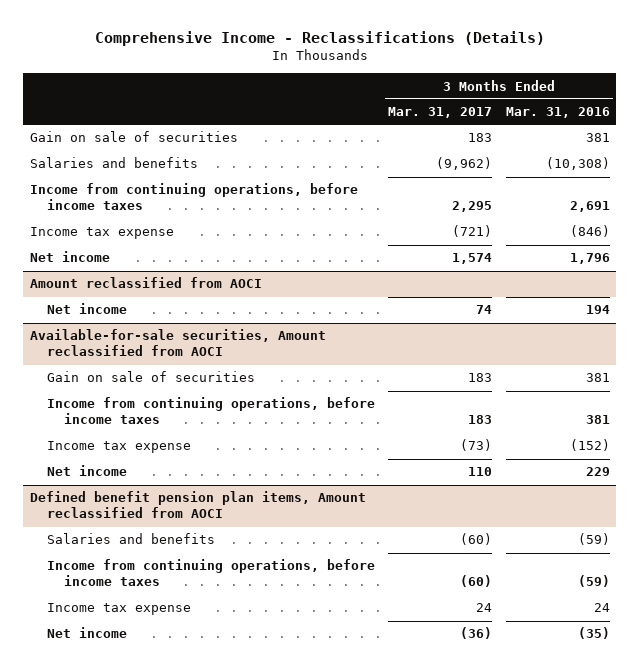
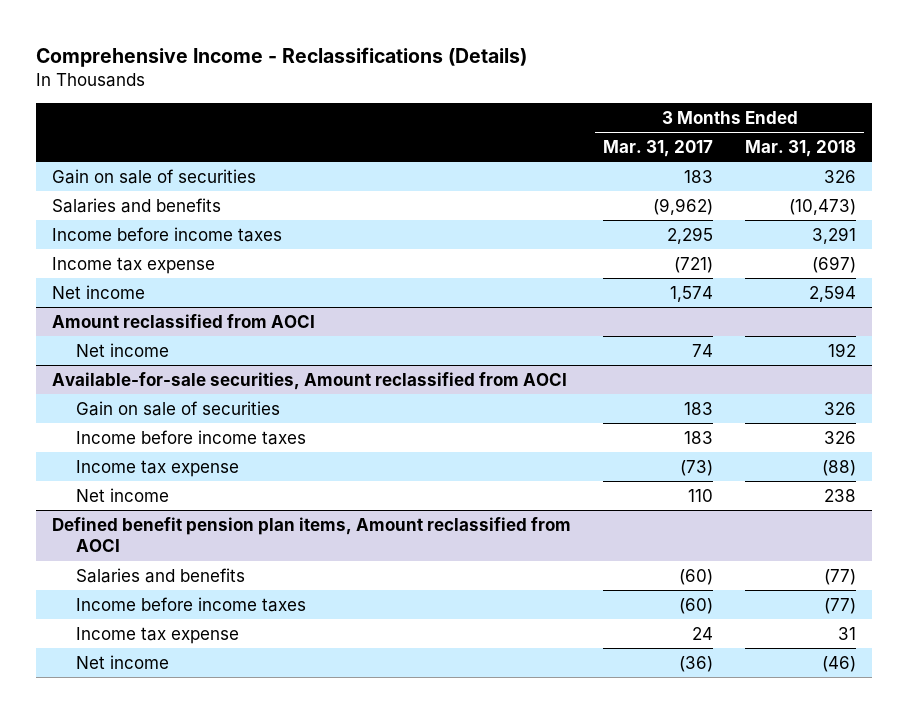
- | 3 Months Ended Mar. 31, 2017 | 3 Months Ended Mar. 31, 2016
+ | 3 Months Ended Mar. 31, 2017 | 3 Months Ended Mar. 31, 2018
- Income from continuing operations, before income taxes | 2,295 | 2,691
+ Income before income taxes | 2,295 | 3,291
@ Available-for-sale securities, Amount reclassified from AOCI
- Income from continuing operations, before income taxes | 183 | 381
+ Income before income taxes | 183 | 326
@ Defined benefit pension plan items, Amount reclassified from AOCI
- Income from continuing operations, before income taxes | (60) | (59)
+ Income before income taxes | (60) | (77)

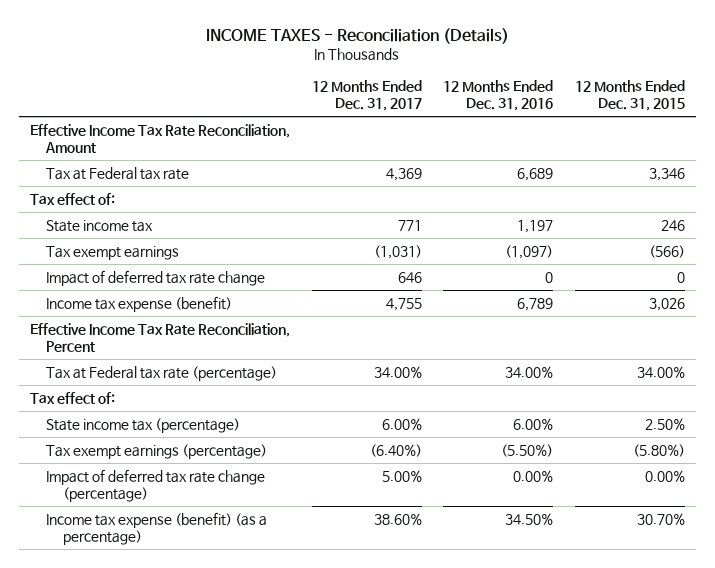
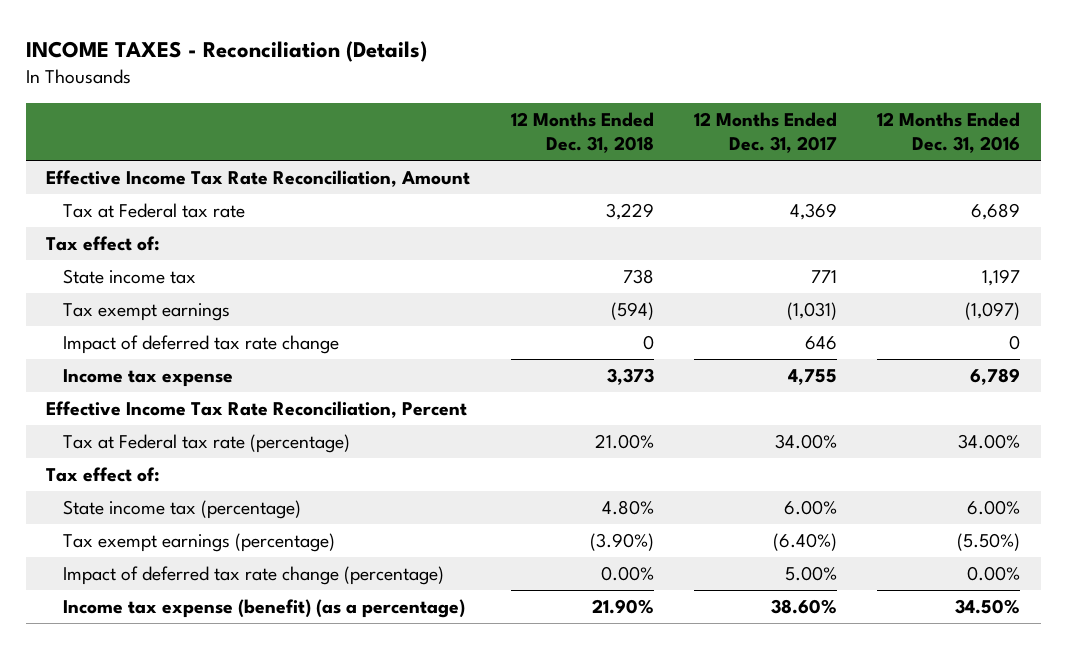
- | 12 Months Ended Dec. 31, 2017 | 12 Months Ended Dec. 31, 2016 | 12 Months Ended Dec. 31, 2015
+ | 12 Months Ended Dec. 31, 2018 | 12 Months Ended Dec. 31, 2017 | 12 Months Ended Dec. 31, 2016
- Income tax expense (benefit) | 4,755 | 6,789 | 3,026
+ Income tax expense | 3,373 | 4,755 | 6,789

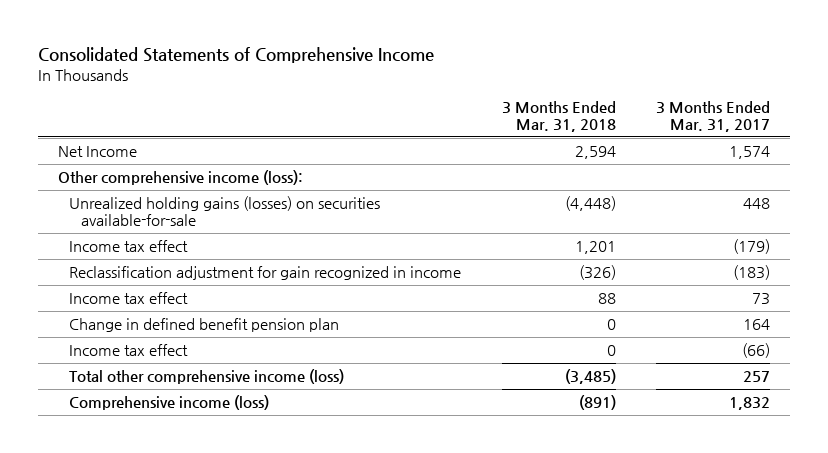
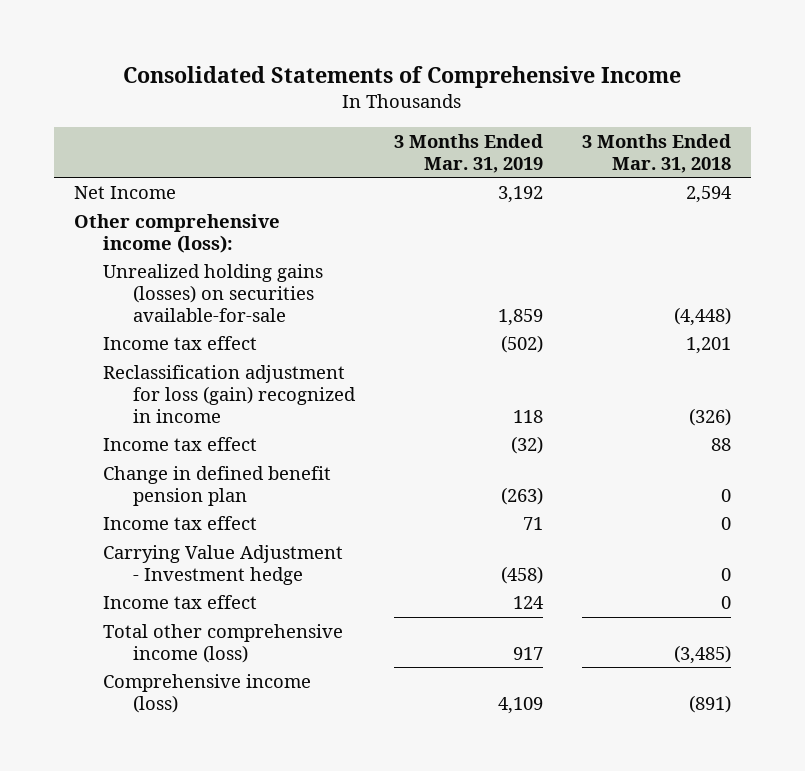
- | 3 Months Ended Mar. 31, 2018 | 3 Months Ended Mar. 31, 2017
+ | 3 Months Ended Mar. 31, 2019 | 3 Months Ended Mar. 31, 2018
- Reclassification adjustment for gain recognized in income | (326) | (183)
+ Reclassification adjustment for loss (gain) recognized in income | 118 | (326)
+ Carrying Value Adjustment - Investment hedge | (458) | 0
+ Income tax effect | 124 | 0

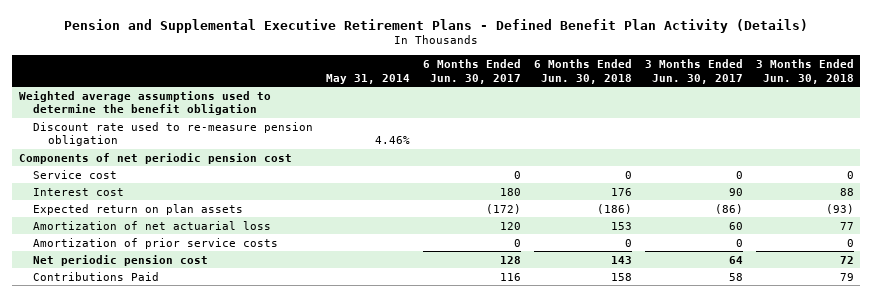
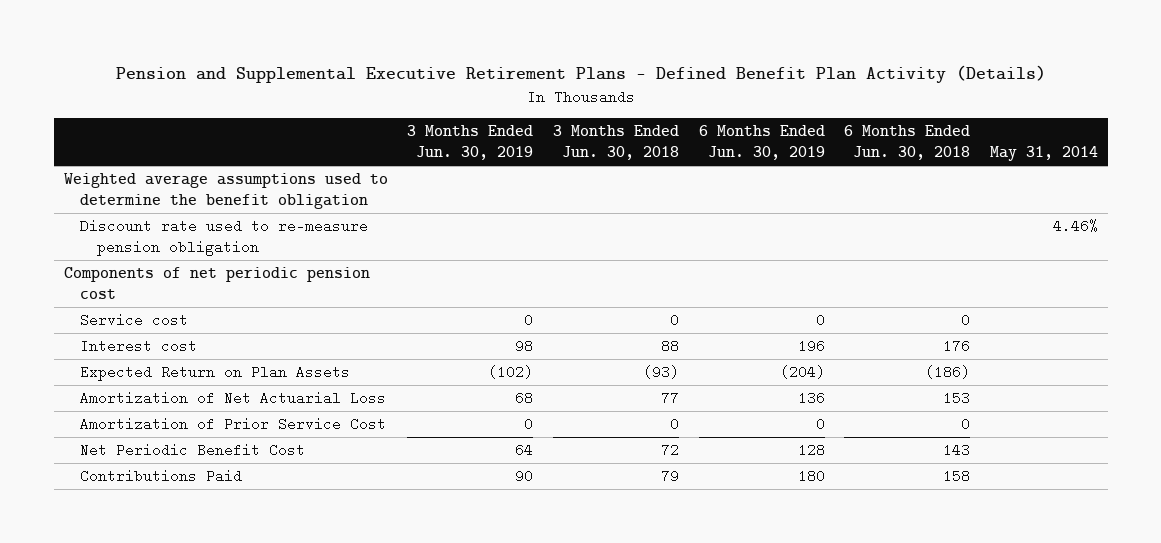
- | May 31, 2014 | 6 Months Ended Jun. 30, 2017 | 6 Months Ended Jun. 30, 2018 | 3 Months Ended Jun. 30, 2017 | 3 Months Ended Jun. 30, 2018
+ | 3 Months Ended Jun. 30, 2019 | 3 Months Ended Jun. 30, 2018 | 6 Months Ended Jun. 30, 2019 | 6 Months Ended Jun. 30, 2018 | May 31, 2014
- Expected return on plan assets | | (172) | (186) | (86) | (93)
- Amortization of net actuarial loss | | 120 | 153 | 60 | 77
- Amortization of prior service costs | | 0 | 0 | 0 | 0
- Net periodic pension cost | | 128 | 143 | 64 | 72
+ Expected Return on Plan Assets | (102) | (93) | (204) | (186) |
+ Amortization of Net Actuarial Loss | 68 | 77 | 136 | 153 |
+ Amortization of Prior Service Cost | 0 | 0 | 0 | 0 |
+ Net Periodic Benefit Cost | 64 | 72 | 128 | 143 |

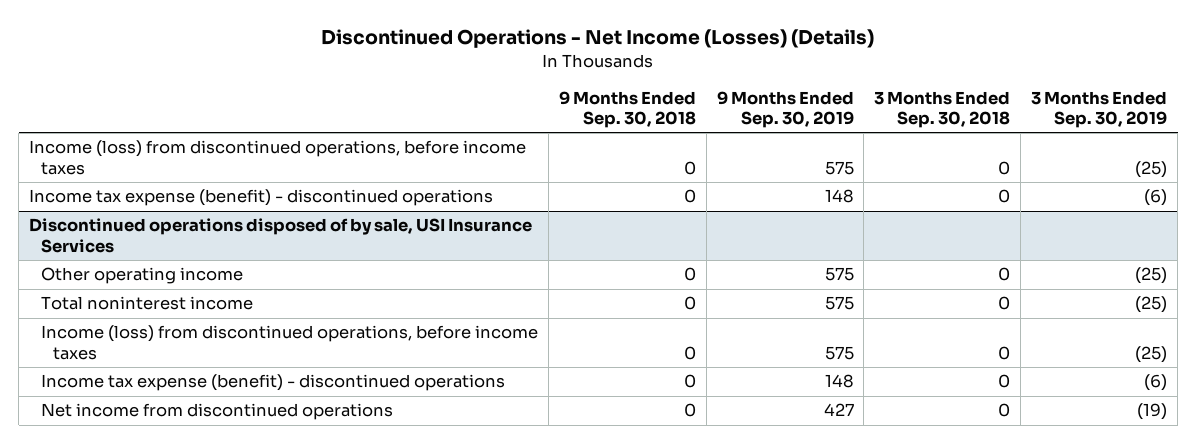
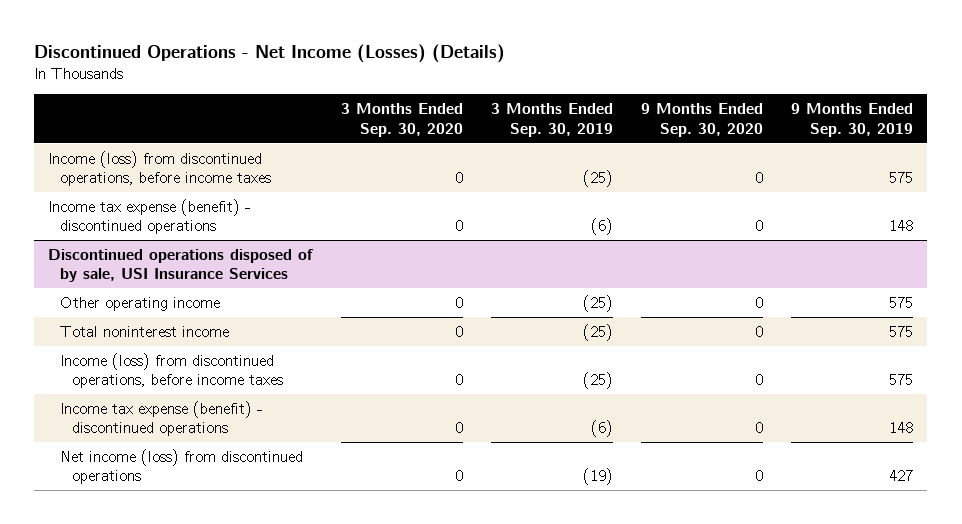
- | 9 Months Ended Sep. 30, 2018 | 9 Months Ended Sep. 30, 2019 | 3 Months Ended Sep. 30, 2018 | 3 Months Ended Sep. 30, 2019
+ | 3 Months Ended Sep. 30, 2020 | 3 Months Ended Sep. 30, 2019 | 9 Months Ended Sep. 30, 2020 | 9 Months Ended Sep. 30, 2019
@ Discontinued operations disposed of by sale, USI Insurance Services
- Net income from discontinued operations | 0 | 427 | 0 | (19)
+ Net income (loss) from discontinued operations | 0 | (19) | 0 | 427

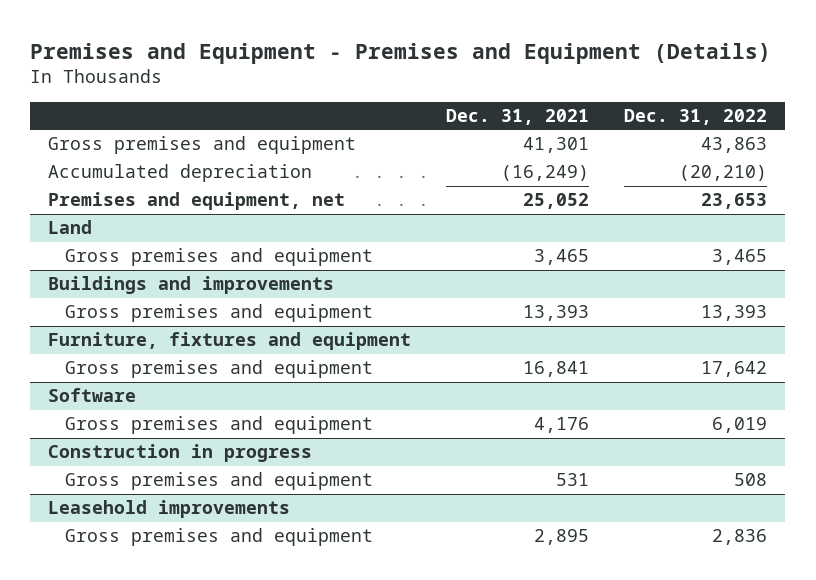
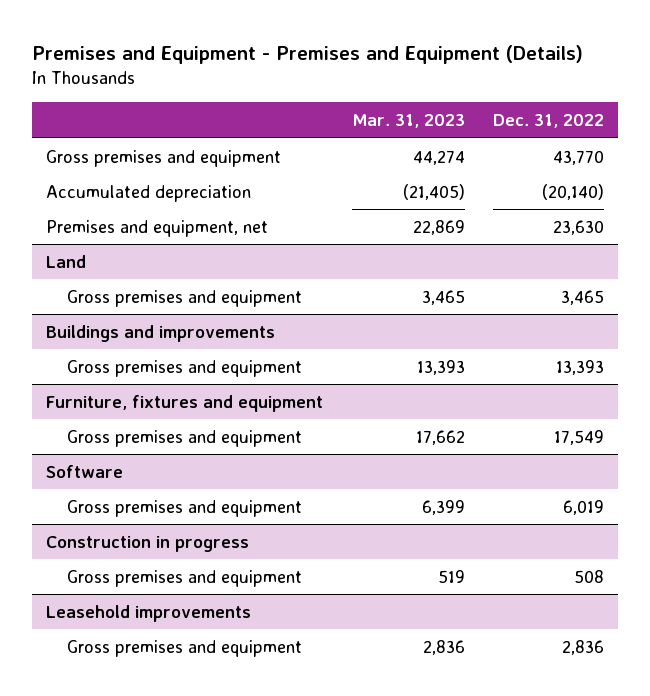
- | Dec. 31, 2021 | Dec. 31, 2022
+ | Mar. 31, 2023 | Dec. 31, 2022
- Gross premises and equipment | 41,301 | 43,863
- Accumulated depreciation | (16,249) | (20,210)
- Premises and equipment, net | 25,052 | 23,653
+ Gross premises and equipment | 44,274 | 43,770
+ Accumulated depreciation | (21,405) | (20,140)
+ Premises and equipment, net | 22,869 | 23,630
@ Furniture, fixtures and equipment
- Gross premises and equipment | 16,841 | 17,642
+ Gross premises and equipment | 17,662 | 17,549

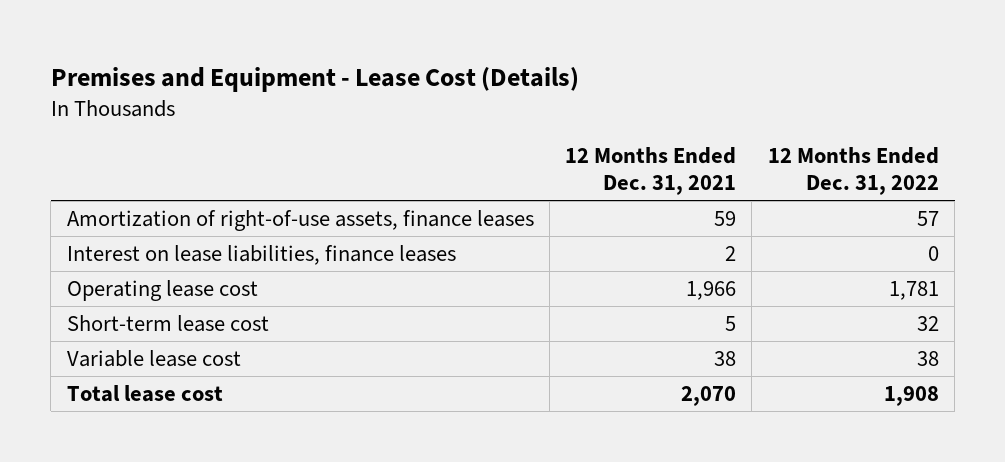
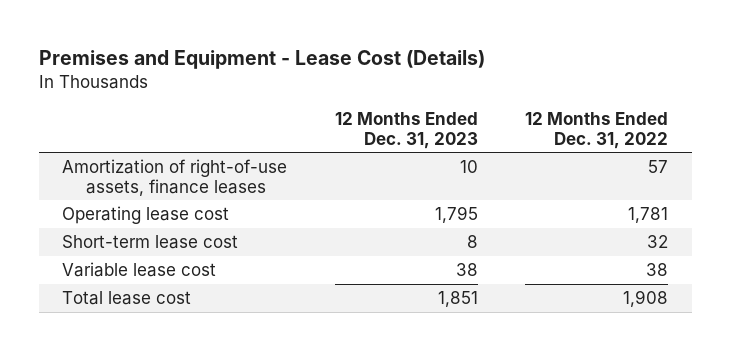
- | 12 Months Ended Dec. 31, 2021 | 12 Months Ended Dec. 31, 2022
+ | 12 Months Ended Dec. 31, 2023 | 12 Months Ended Dec. 31, 2022
- Interest on lease liabilities, finance leases | 2 | 0

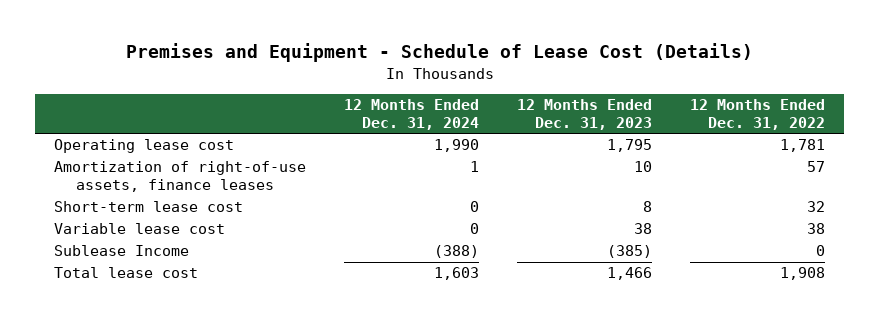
- Premises and Equipment - Lease Cost (Details)
+ Premises and Equipment - Schedule of Lease Cost (Details)
- | 12 Months Ended Dec. 31, 2023 | 12 Months Ended Dec. 31, 2022
+ | 12 Months Ended Dec. 31, 2024 | 12 Months Ended Dec. 31, 2023 | 12 Months Ended Dec. 31, 2022
moved down: Amortization of right-of-use assets, finance leases | 1 | 10 | 57
- Total lease cost | 1,851 | 1,908
+ Sublease Income | (388) | (385) | 0
+ Total lease cost | 1,603 | 1,466 | 1,908

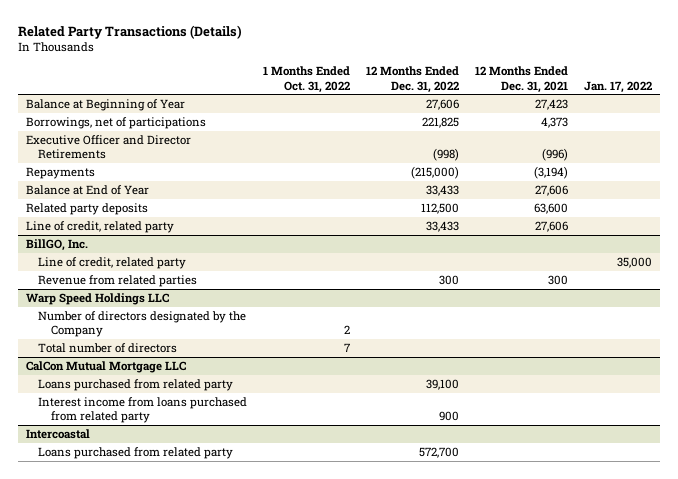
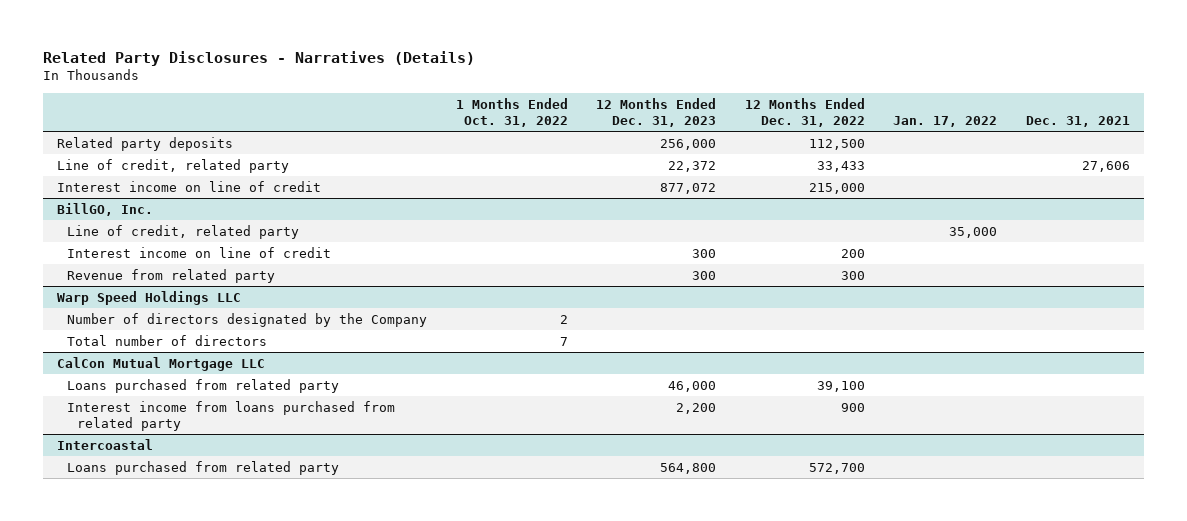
- Related Party Transactions (Details)
+ Related Party Disclosures - Narratives (Details)
- | 1 Months Ended Oct. 31, 2022 | 12 Months Ended Dec. 31, 2022 | 12 Months Ended Dec. 31, 2021 | Jan. 17, 2022
+ | 1 Months Ended Oct. 31, 2022 | 12 Months Ended Dec. 31, 2023 | 12 Months Ended Dec. 31, 2022 | Jan. 17, 2022 | Dec. 31, 2021
- Balance at Beginning of Year | | 27,606 | 27,423 |
- Borrowings, net of participations | | 221,825 | 4,373 |
- Executive Officer and Director Retirements | | (998) | (996) |
- Repayments | | (215,000) | (3,194) |
- Balance at End of Year | | 33,433 | 27,606 |
+ Interest income on line of credit | | 877,072 | 215,000 | |
@ BillGO, Inc.
- Revenue from related parties | | 300 | 300 |
+ Interest income on line of credit | | 300 | 200 | |
+ Revenue from related party | | 300 | 300 | |

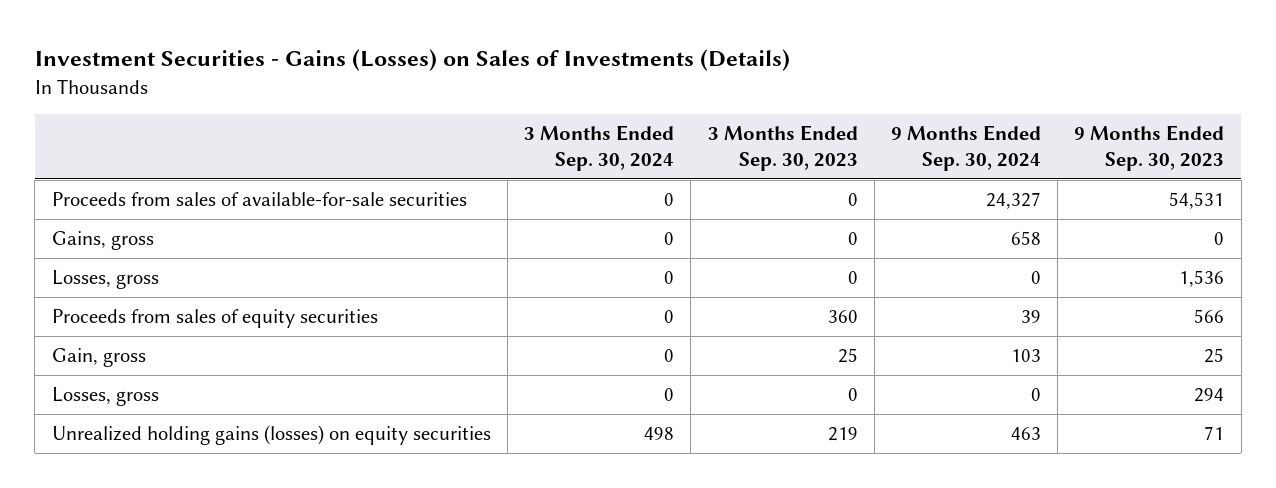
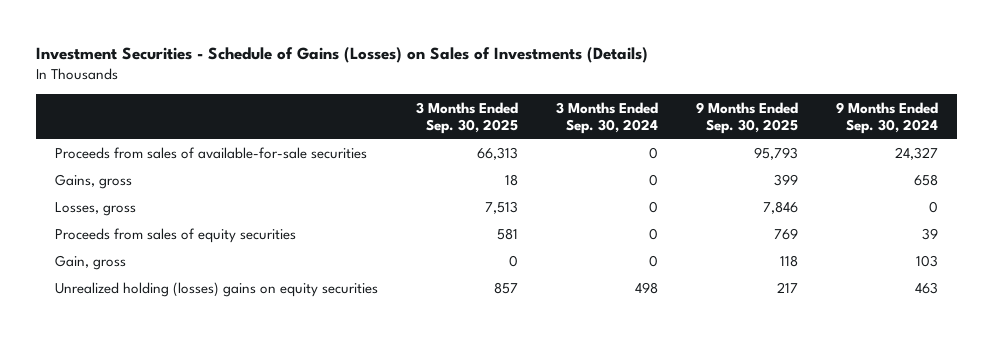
- Investment Securities - Gains (Losses) on Sales of Investments (Details)
+ Investment Securities - Schedule of Gains (Losses) on Sales of Investments (Details)
- | 3 Months Ended Sep. 30, 2024 | 3 Months Ended Sep. 30, 2023 | 9 Months Ended Sep. 30, 2024 | 9 Months Ended Sep. 30, 2023
+ | 3 Months Ended Sep. 30, 2025 | 3 Months Ended Sep. 30, 2024 | 9 Months Ended Sep. 30, 2025 | 9 Months Ended Sep. 30, 2024
- Losses, gross | 0 | 0 | 0 | 294
- Unrealized holding gains (losses) on equity securities | 498 | 219 | 463 | 71
+ Unrealized holding (losses) gains on equity securities | 857 | 498 | 217 | 463

